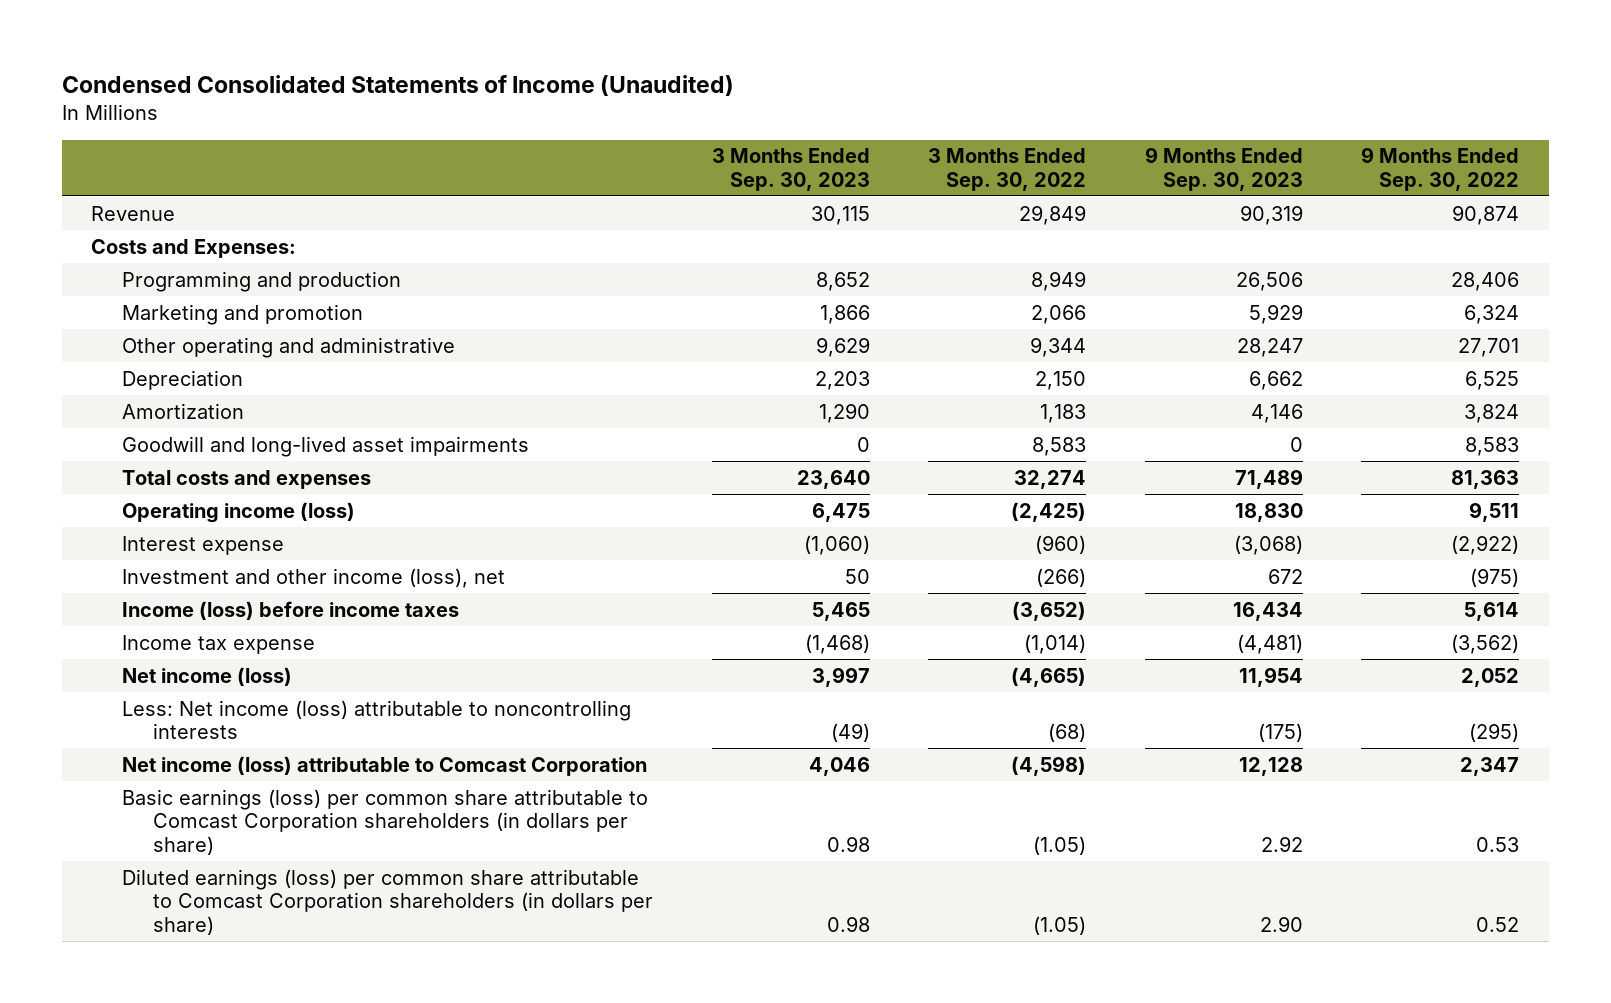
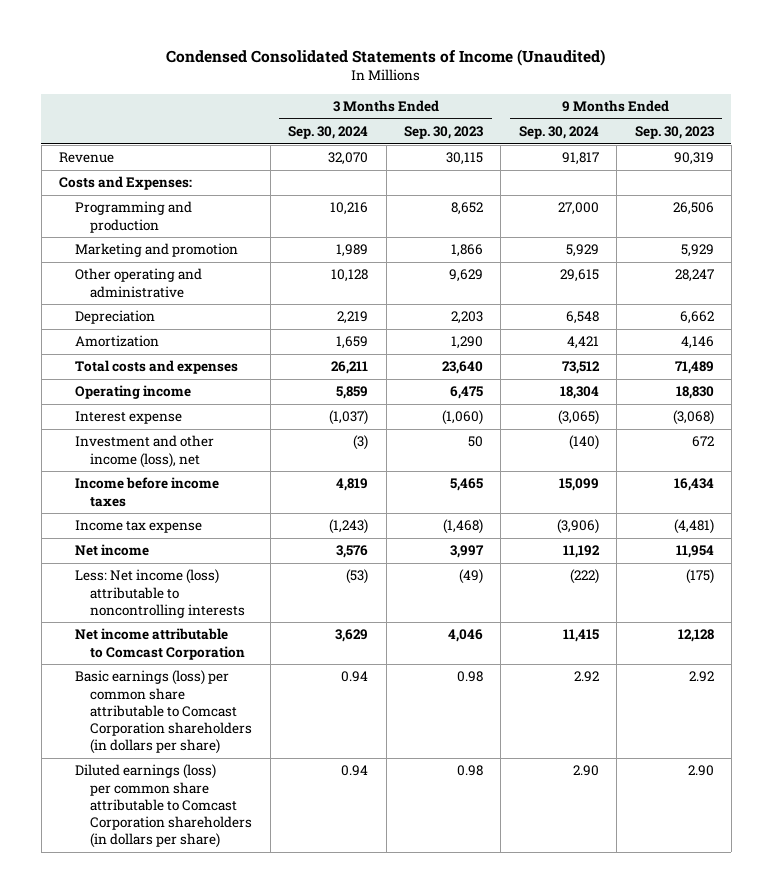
- | 3 Months Ended Sep. 30, 2023 | 3 Months Ended Sep. 30, 2022 | 9 Months Ended Sep. 30, 2023 | 9 Months Ended Sep. 30, 2022
+ | 3 Months Ended Sep. 30, 2024 | 3 Months Ended Sep. 30, 2023 | 9 Months Ended Sep. 30, 2024 | 9 Months Ended Sep. 30, 2023
- Goodwill and long-lived asset impairments | 0 | 8,583 | 0 | 8,583
- Operating income (loss) | 6,475 | (2,425) | 18,830 | 9,511
+ Operating income | 5,859 | 6,475 | 18,304 | 18,830
- Income (loss) before income taxes | 5,465 | (3,652) | 16,434 | 5,614
+ Income before income taxes | 4,819 | 5,465 | 15,099 | 16,434
- Net income (loss) | 3,997 | (4,665) | 11,954 | 2,052
+ Net income | 3,576 | 3,997 | 11,192 | 11,954
- Net income (loss) attributable to Comcast Corporation | 4,046 | (4,598) | 12,128 | 2,347
+ Net income attributable to Comcast Corporation | 3,629 | 4,046 | 11,415 | 12,128

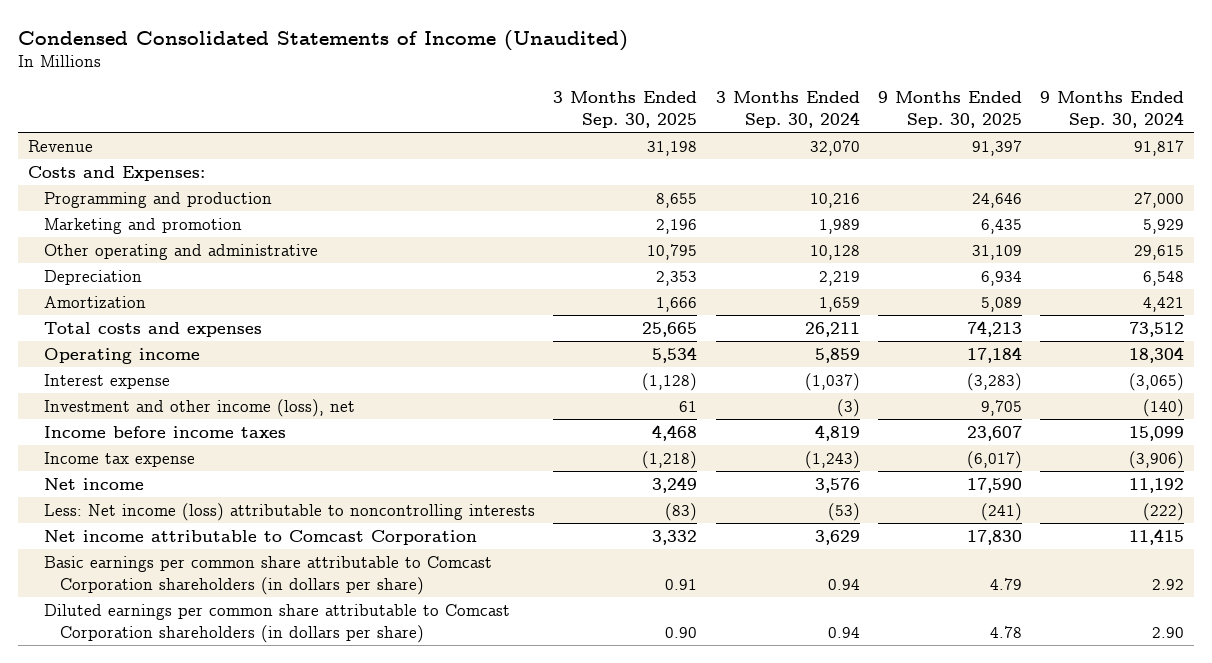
- | 3 Months Ended Sep. 30, 2024 | 3 Months Ended Sep. 30, 2023 | 9 Months Ended Sep. 30, 2024 | 9 Months Ended Sep. 30, 2023
+ | 3 Months Ended Sep. 30, 2025 | 3 Months Ended Sep. 30, 2024 | 9 Months Ended Sep. 30, 2025 | 9 Months Ended Sep. 30, 2024
- Basic earnings (loss) per common share attributable to Comcast Corporation shareholders (in dollars per share) | 0.94 | 0.98 | 2.92 | 2.92
- Diluted earnings (loss) per common share attributable to Comcast Corporation shareholders (in dollars per share) | 0.94 | 0.98 | 2.90 | 2.90
+ Basic earnings per common share attributable to Comcast Corporation shareholders (in dollars per share) | 0.91 | 0.94 | 4.79 | 2.92
+ Diluted earnings per common share attributable to Comcast Corporation shareholders (in dollars per share) | 0.90 | 0.94 | 4.78 | 2.90

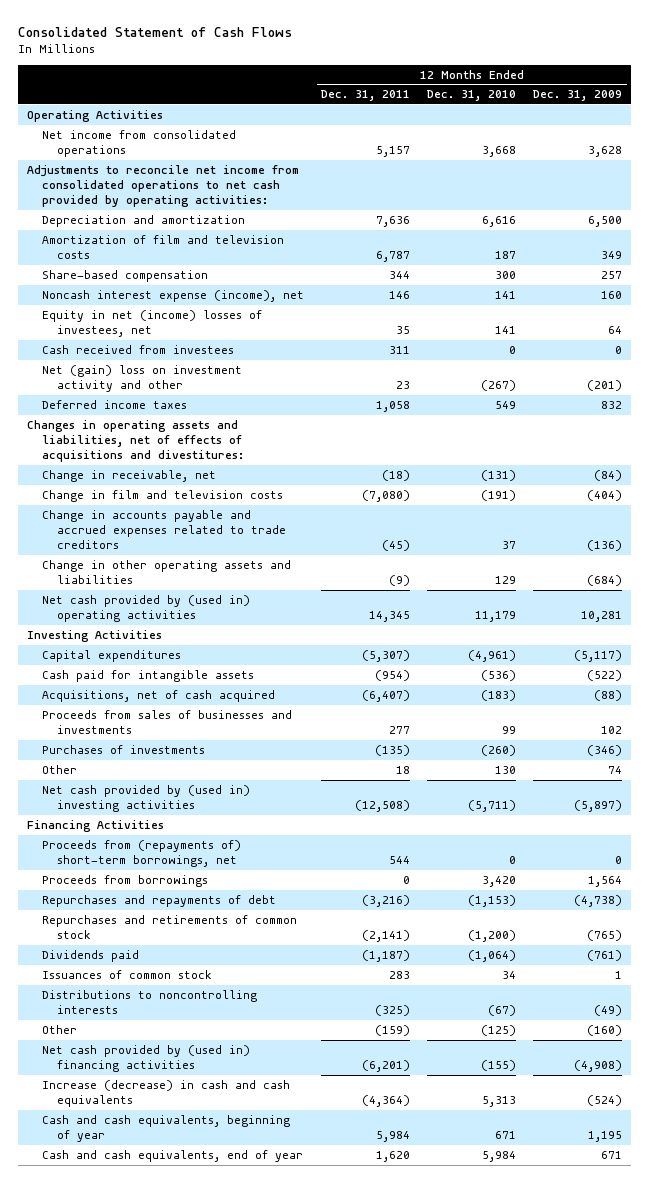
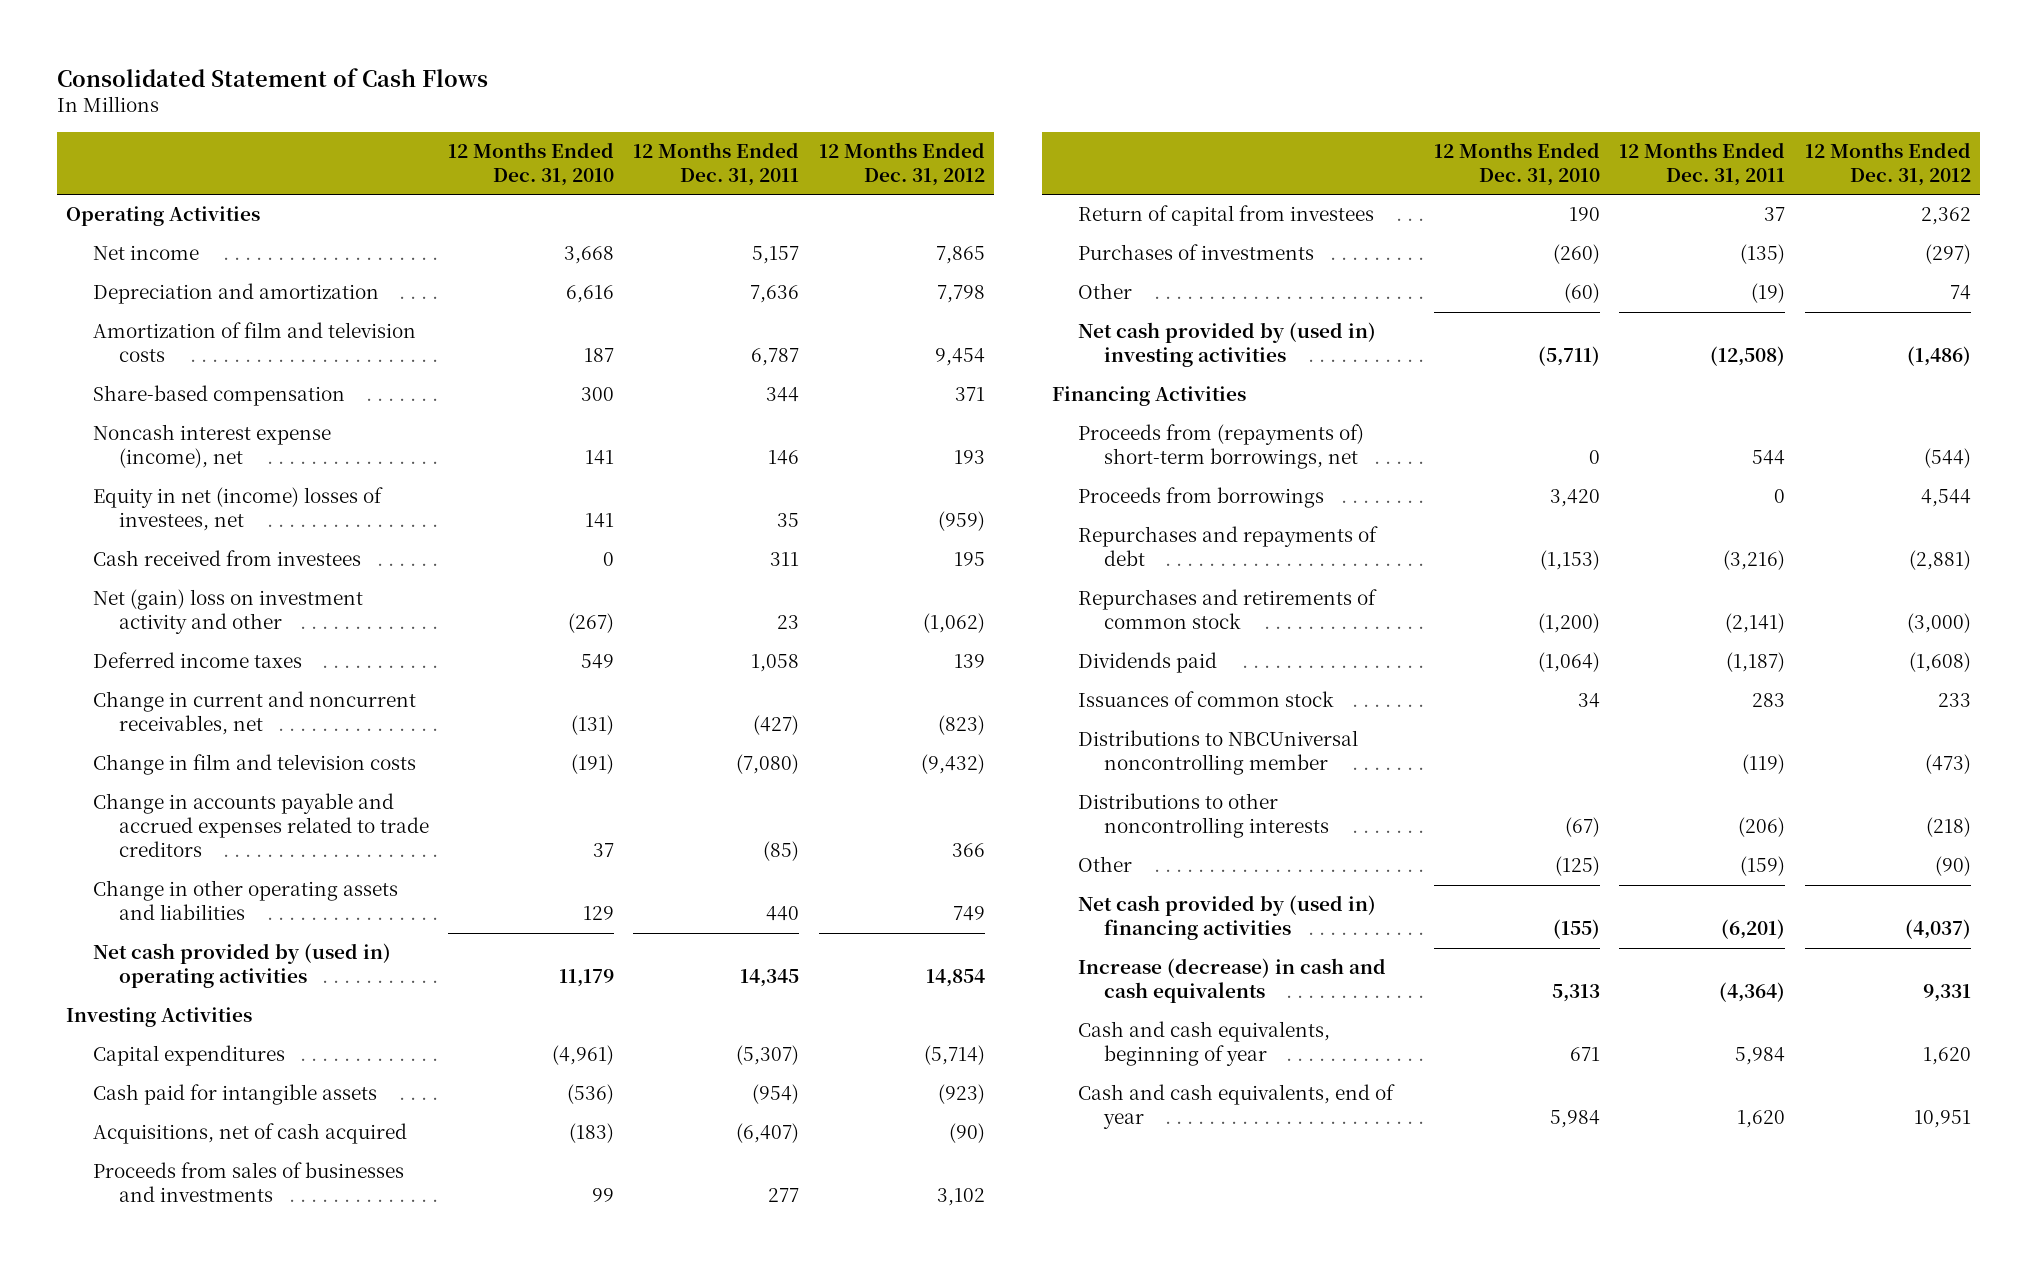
- | 12 Months Ended Dec. 31, 2011 | 12 Months Ended Dec. 31, 2010 | 12 Months Ended Dec. 31, 2009
+ | 12 Months Ended Dec. 31, 2010 | 12 Months Ended Dec. 31, 2011 | 12 Months Ended Dec. 31, 2012
- Net income from consolidated operations | 5,157 | 3,668 | 3,628
- Adjustments to reconcile net income from consolidated operations to net cash provided by operating activities:
+ Net income | 3,668 | 5,157 | 7,865
- Changes in operating assets and liabilities, net of effects of acquisitions and divestitures:
- Change in receivable, net | (18) | (131) | (84)
+ Change in current and noncurrent receivables, net | (131) | (427) | (823)
- Change in accounts payable and accrued expenses related to trade creditors | (45) | 37 | (136)
- Change in other operating assets and liabilities | (9) | 129 | (684)
+ Change in accounts payable and accrued expenses related to trade creditors | 37 | (85) | 366
+ Change in other operating assets and liabilities | 129 | 440 | 749
+ Return of capital from investees | 190 | 37 | 2,362
- Other | 18 | 130 | 74
+ Other | (60) | (19) | 74
- Distributions to noncontrolling interests | (325) | (67) | (49)
+ Distributions to NBCUniversal noncontrolling member | | (119) | (473)
+ Distributions to other noncontrolling interests | (67) | (206) | (218)

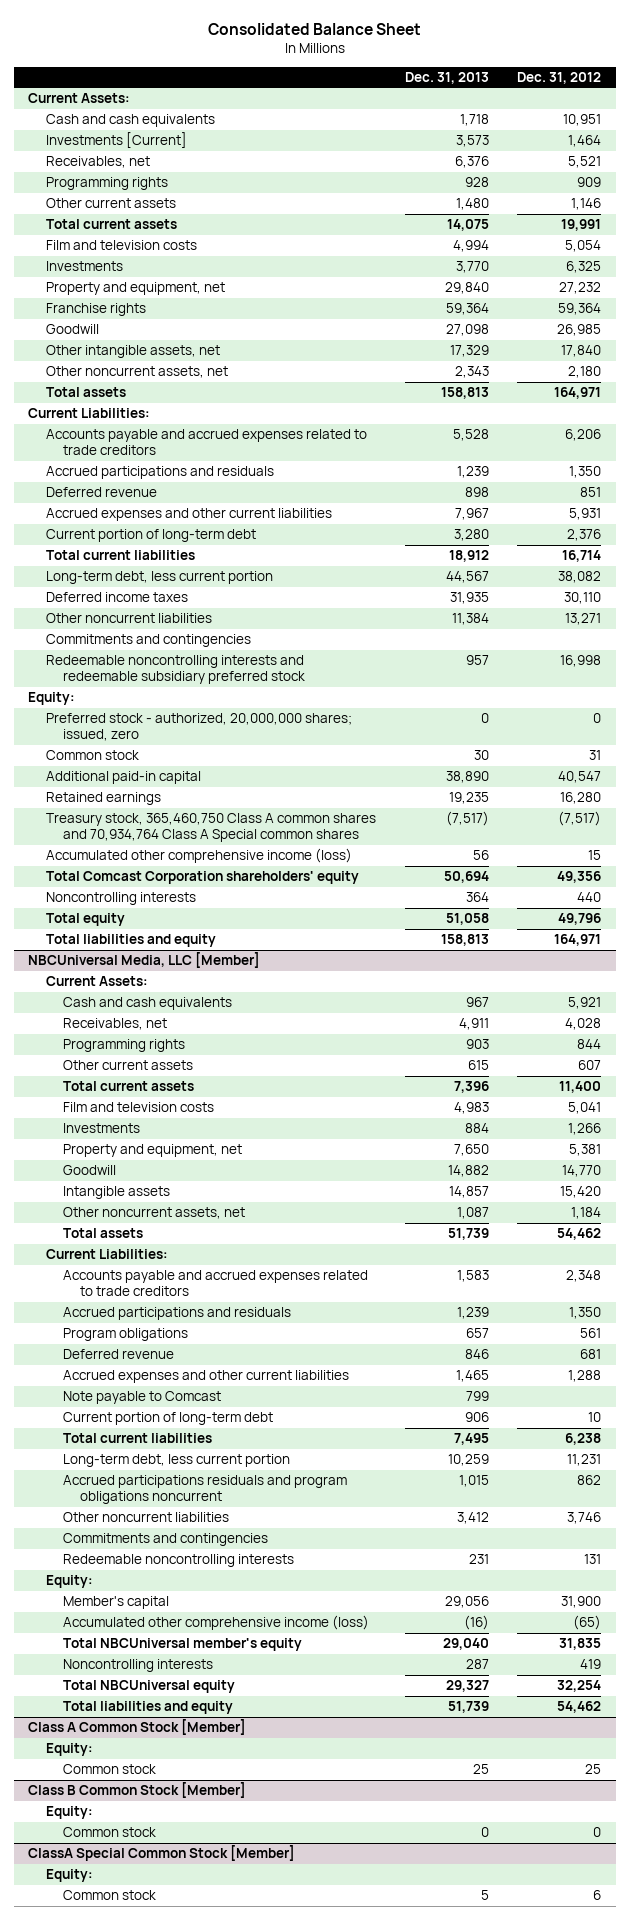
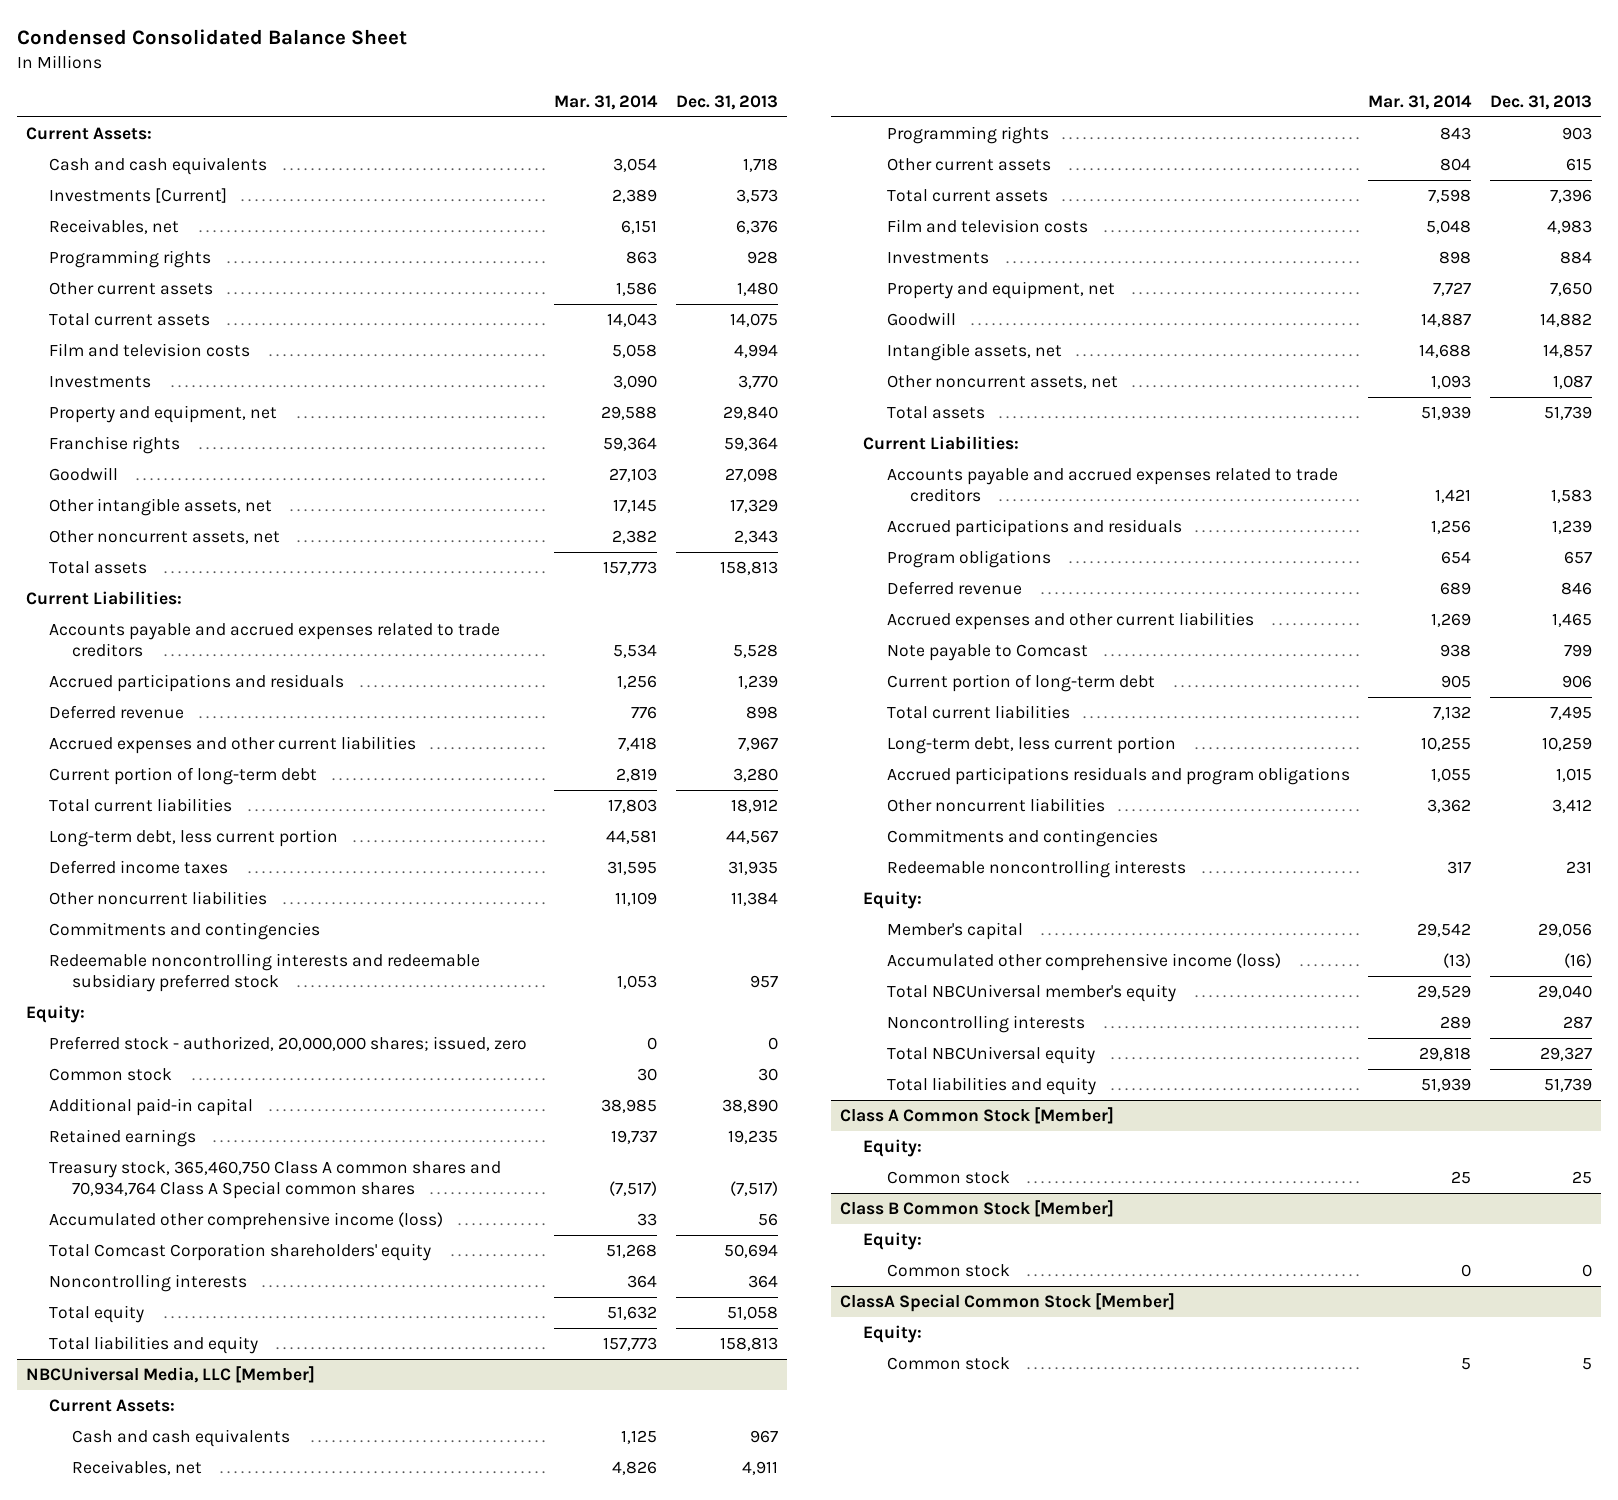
- Consolidated Balance Sheet
+ Condensed Consolidated Balance Sheet
- | Dec. 31, 2013 | Dec. 31, 2012
+ | Mar. 31, 2014 | Dec. 31, 2013
@ NBCUniversal Media, LLC [Member]
- Intangible assets | 14,857 | 15,420
+ Intangible assets, net | 14,688 | 14,857
- Accrued participations residuals and program obligations noncurrent | 1,015 | 862
+ Accrued participations residuals and program obligations | 1,055 | 1,015

